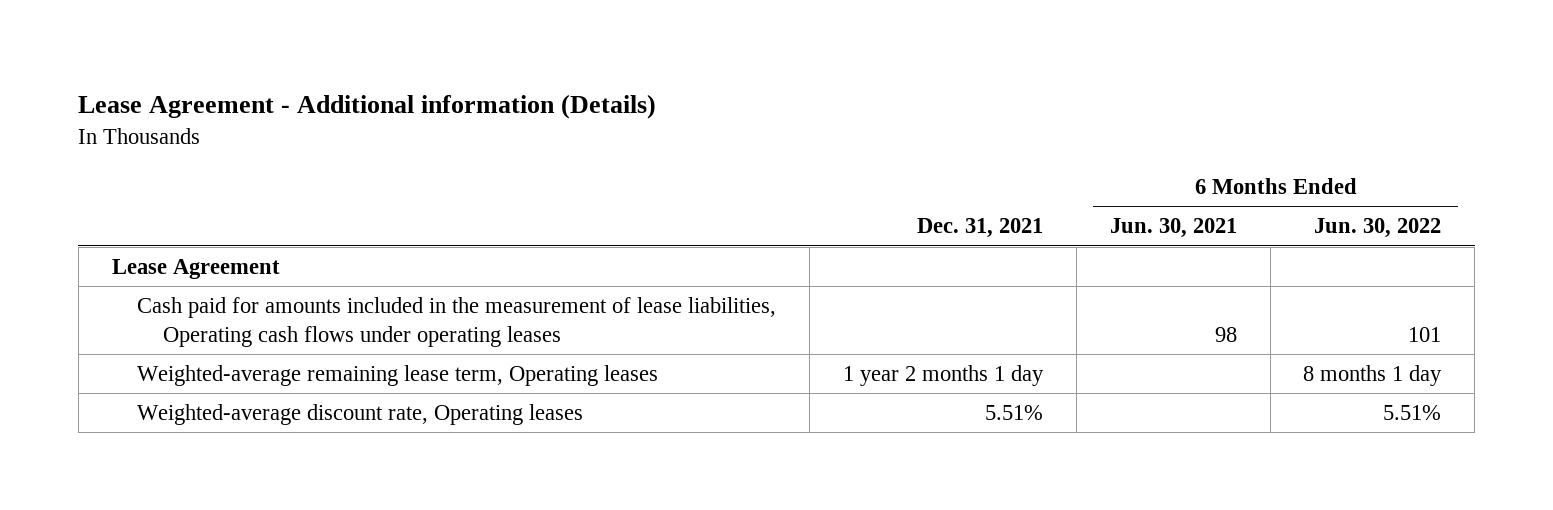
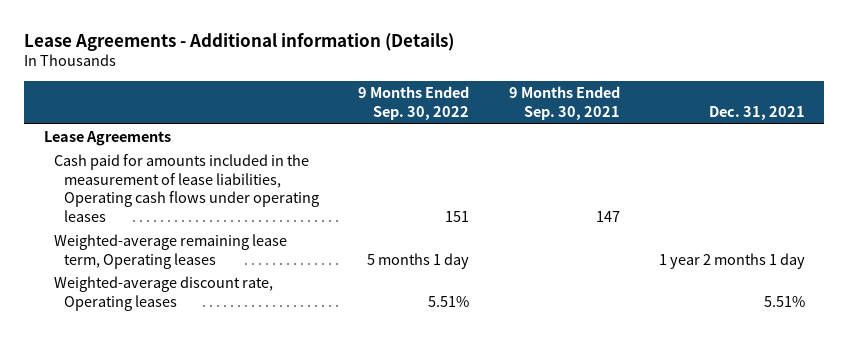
- Lease Agreement - Additional information (Details)
+ Lease Agreements - Additional information (Details)
- | Dec. 31, 2021 | 6 Months Ended Jun. 30, 2021 | 6 Months Ended Jun. 30, 2022
+ | 9 Months Ended Sep. 30, 2022 | 9 Months Ended Sep. 30, 2021 | Dec. 31, 2021
- Lease Agreement
+ Lease Agreements

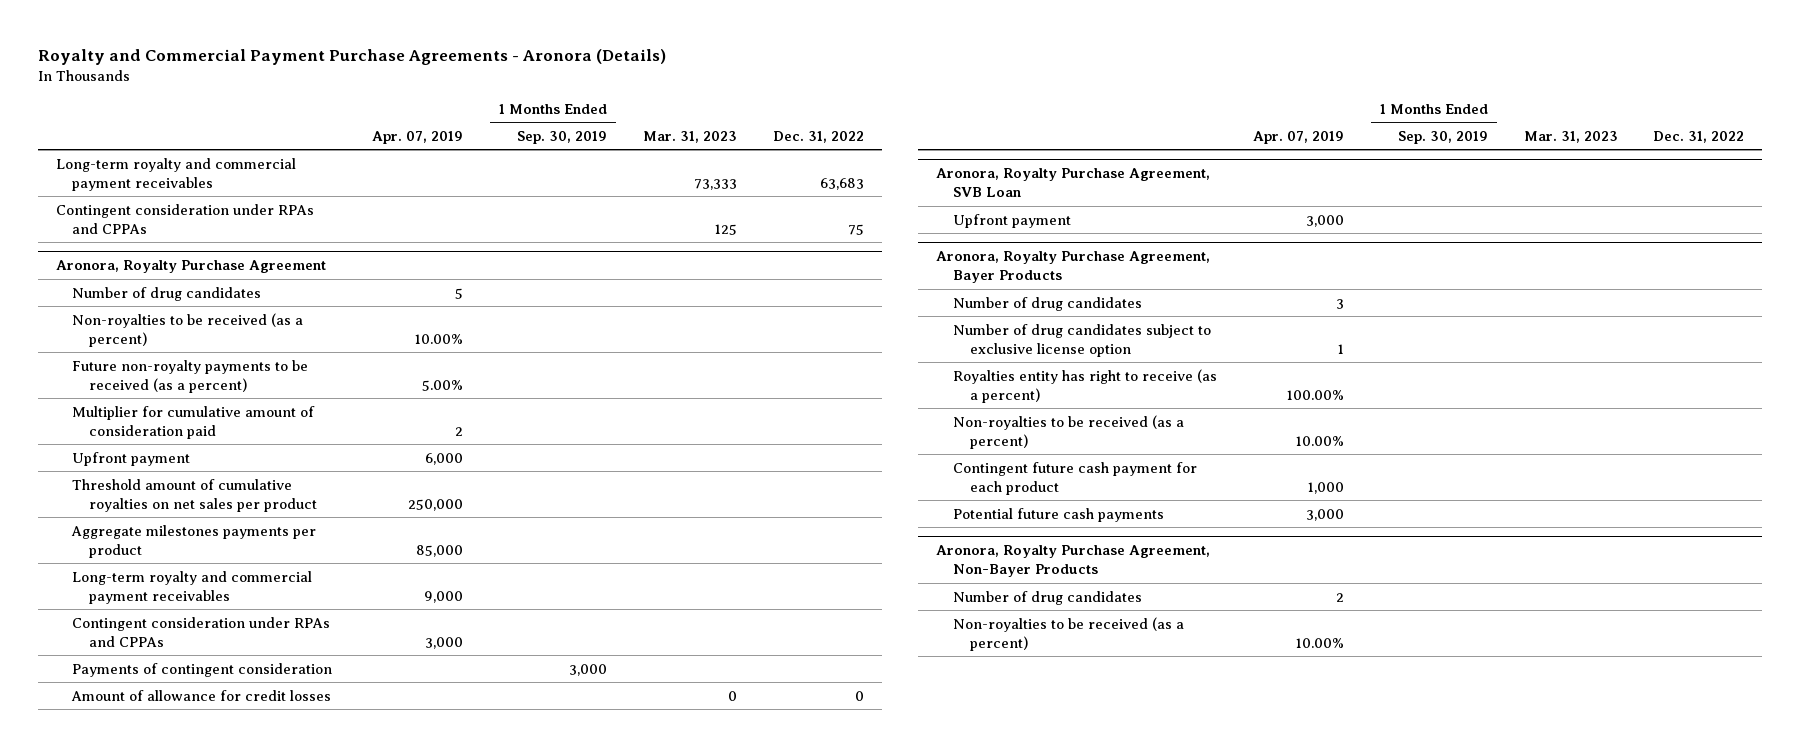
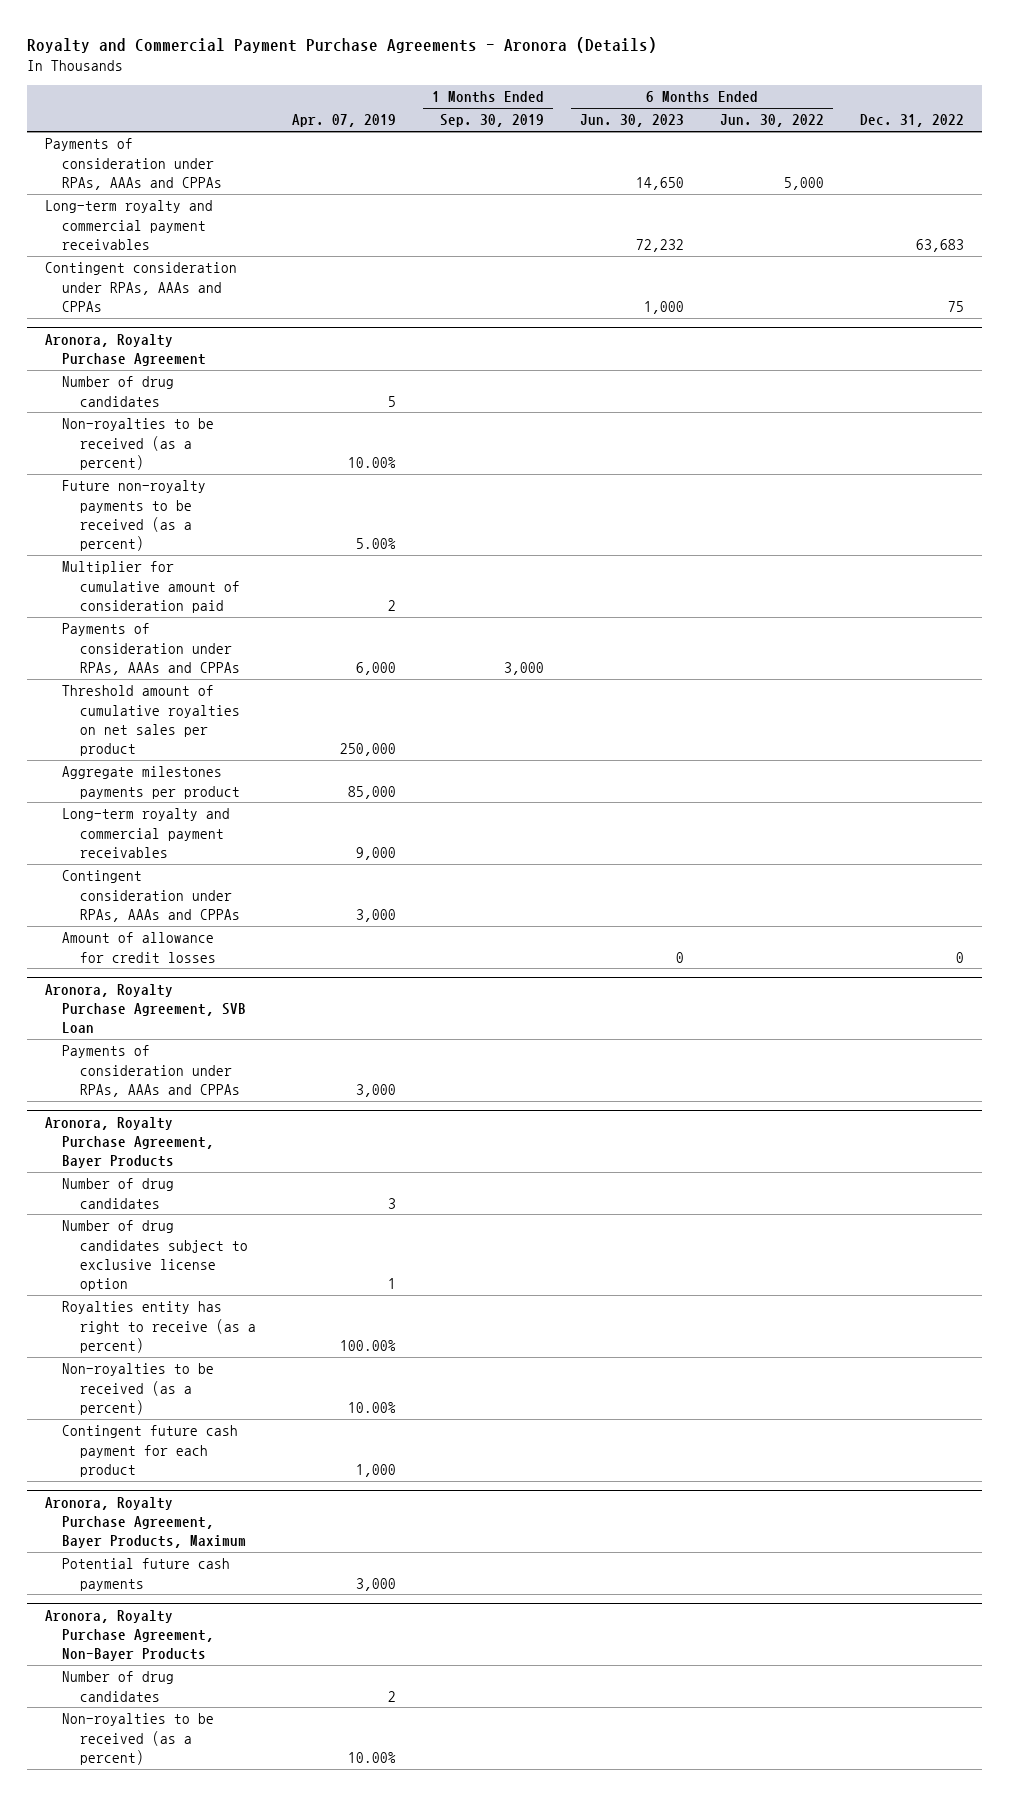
- | Apr. 07, 2019 | 1 Months Ended Sep. 30, 2019 | Mar. 31, 2023 | Dec. 31, 2022
+ | Apr. 07, 2019 | 1 Months Ended Sep. 30, 2019 | 6 Months Ended Jun. 30, 2023 | 6 Months Ended Jun. 30, 2022 | Dec. 31, 2022
+ Payments of consideration under RPAs, AAAs and CPPAs | | | 14,650 | 5,000 |
- Contingent consideration under RPAs and CPPAs | | | 125 | 75
+ Contingent consideration under RPAs, AAAs and CPPAs | | | 1,000 | | 75
@ Aronora, Royalty Purchase Agreement
- Upfront payment | 6,000 | | |
+ Payments of consideration under RPAs, AAAs and CPPAs | 6,000 | 3,000 | | |
- Contingent consideration under RPAs and CPPAs | 3,000 | | |
- Payments of contingent consideration | | 3,000 | |
+ Contingent consideration under RPAs, AAAs and CPPAs | 3,000 | | | |
@ Aronora, Royalty Purchase Agreement, SVB Loan
- Upfront payment | 3,000 | | |
+ Payments of consideration under RPAs, AAAs and CPPAs | 3,000 | | | |
+ Aronora, Royalty Purchase Agreement, Bayer Products, Maximum

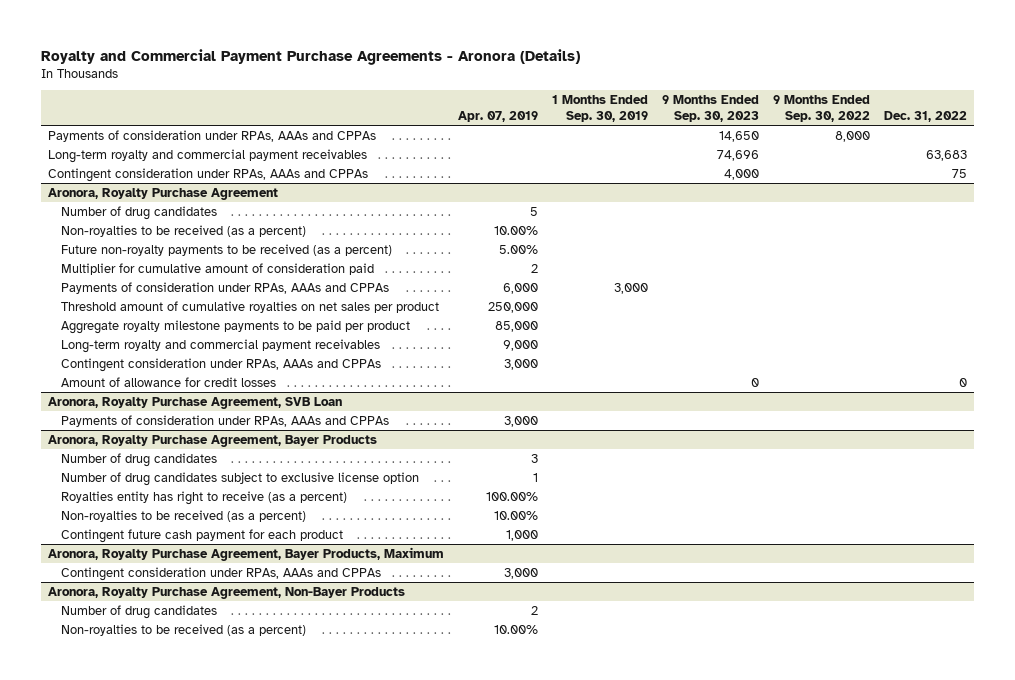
- | Apr. 07, 2019 | 1 Months Ended Sep. 30, 2019 | 6 Months Ended Jun. 30, 2023 | 6 Months Ended Jun. 30, 2022 | Dec. 31, 2022
+ | Apr. 07, 2019 | 1 Months Ended Sep. 30, 2019 | 9 Months Ended Sep. 30, 2023 | 9 Months Ended Sep. 30, 2022 | Dec. 31, 2022
@ Aronora, Royalty Purchase Agreement
- Aggregate milestones payments per product | 85,000 | | | |
+ Aggregate royalty milestone payments to be paid per product | 85,000 | | | |
@ Aronora, Royalty Purchase Agreement, Bayer Products, Maximum
- Potential future cash payments | 3,000 | | | |
+ Contingent consideration under RPAs, AAAs and CPPAs | 3,000 | | | |

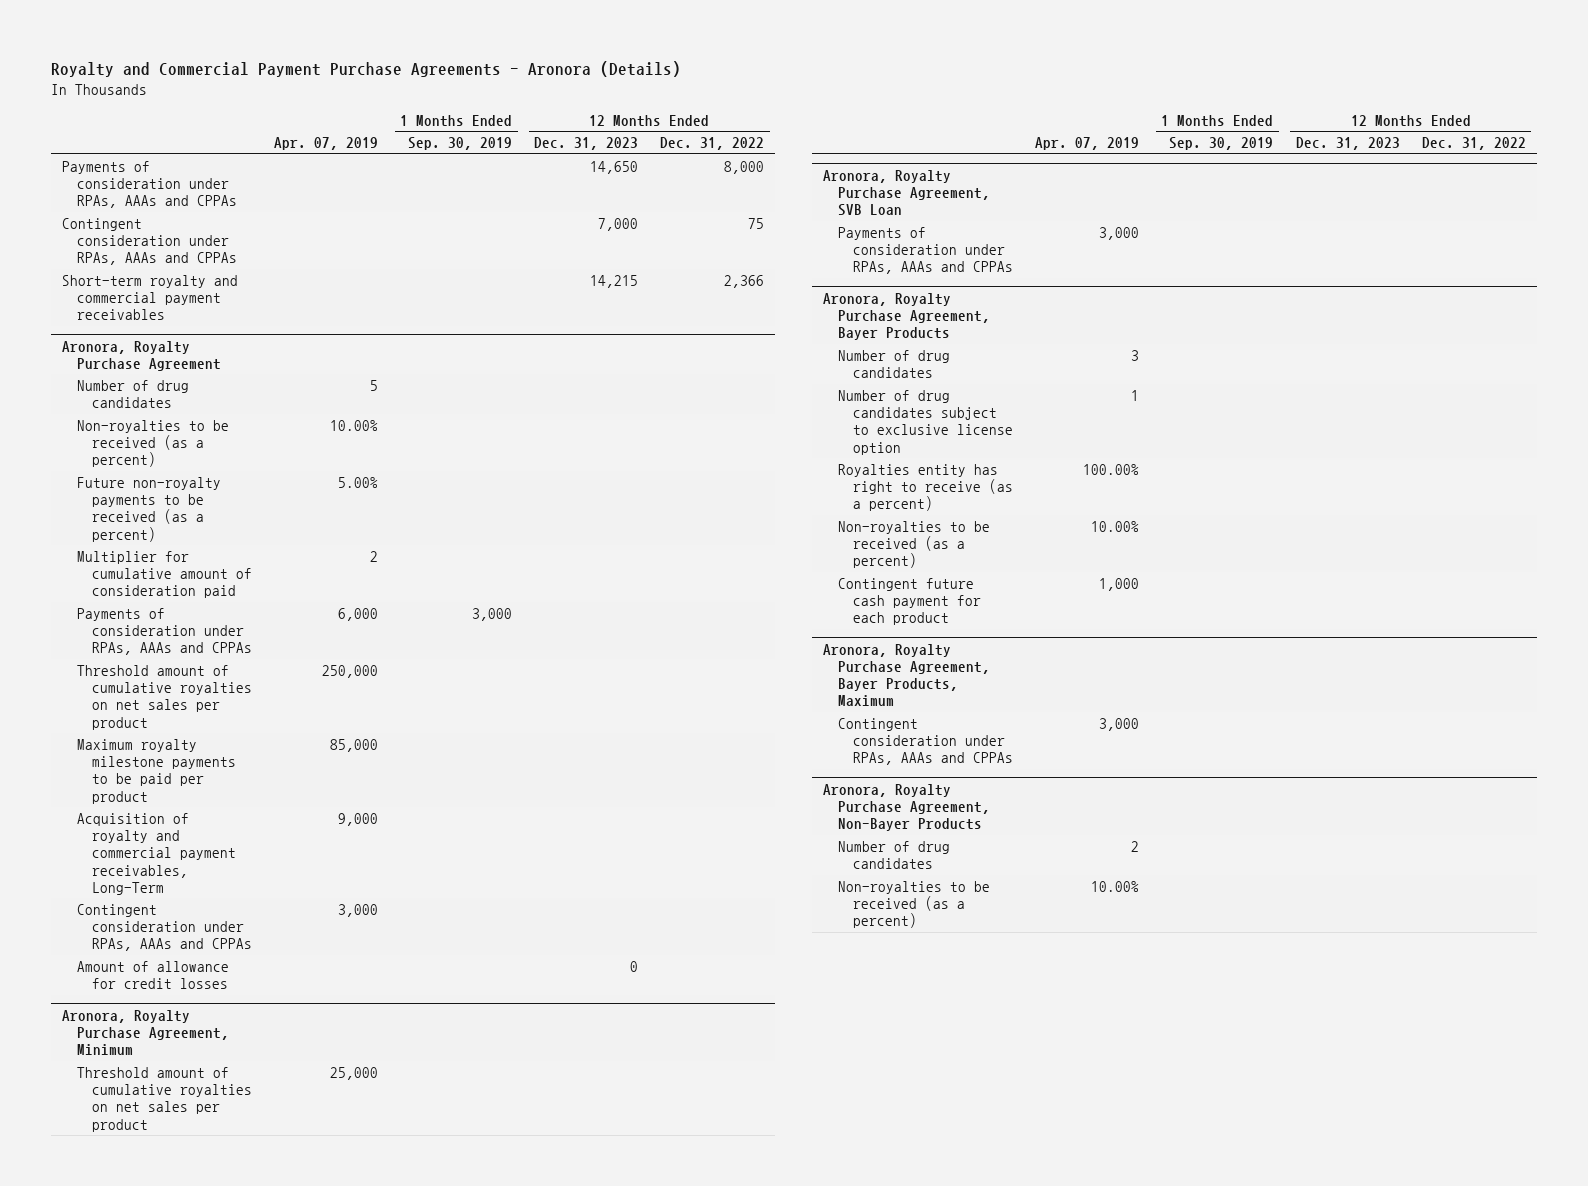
- | Apr. 07, 2019 | 1 Months Ended Sep. 30, 2019 | 9 Months Ended Sep. 30, 2023 | 9 Months Ended Sep. 30, 2022 | Dec. 31, 2022
+ | Apr. 07, 2019 | 1 Months Ended Sep. 30, 2019 | 12 Months Ended Dec. 31, 2023 | 12 Months Ended Dec. 31, 2022
- Long-term royalty and commercial payment receivables | | | 74,696 | | 63,683
+ Short-term royalty and commercial payment receivables | | | 14,215 | 2,366
@ Aronora, Royalty Purchase Agreement
- Aggregate royalty milestone payments to be paid per product | 85,000 | | | |
- Long-term royalty and commercial payment receivables | 9,000 | | | |
+ Maximum royalty milestone payments to be paid per product | 85,000 | | |
+ Acquisition of royalty and commercial payment receivables, Long-Term | 9,000 | | |
+ Aronora, Royalty Purchase Agreement, Minimum
+ Threshold amount of cumulative royalties on net sales per product | 25,000 | | |

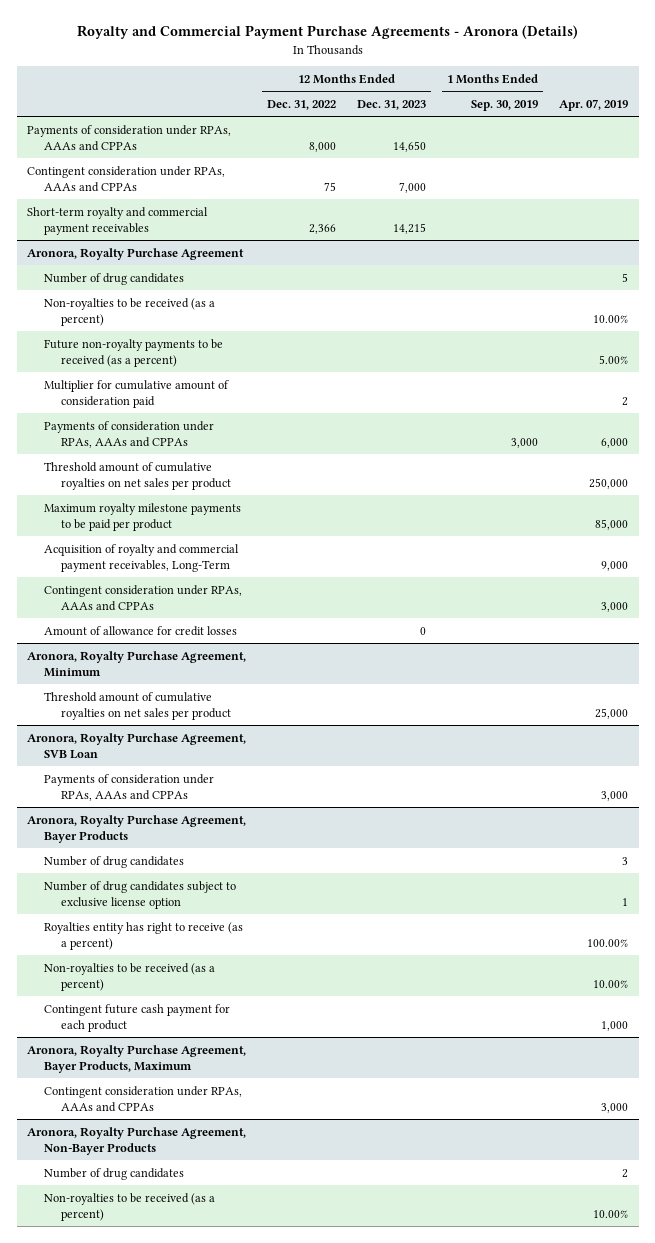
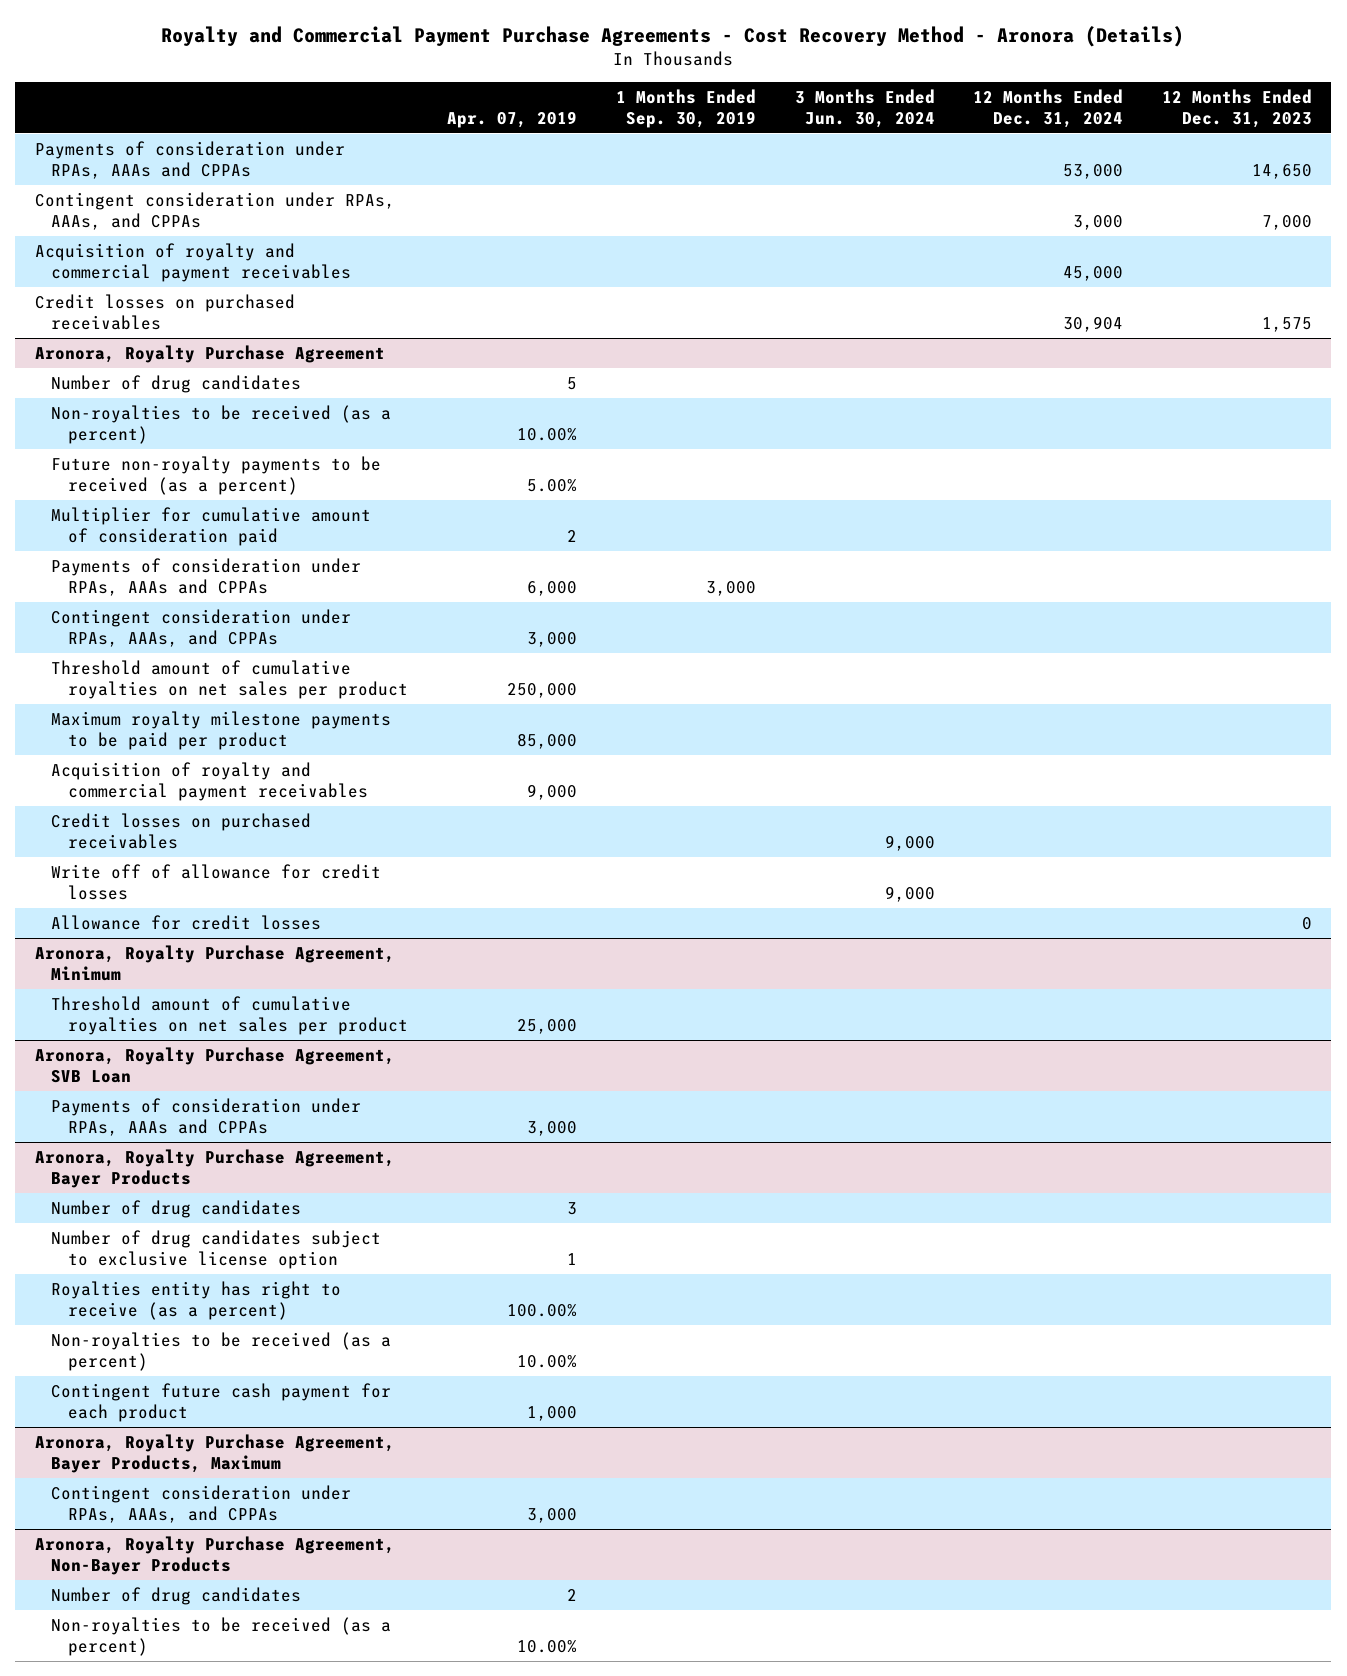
- Royalty and Commercial Payment Purchase Agreements - Aronora (Details)
+ Royalty and Commercial Payment Purchase Agreements - Cost Recovery Method - Aronora (Details)
- | 12 Months Ended Dec. 31, 2022 | 12 Months Ended Dec. 31, 2023 | 1 Months Ended Sep. 30, 2019 | Apr. 07, 2019
+ | Apr. 07, 2019 | 1 Months Ended Sep. 30, 2019 | 3 Months Ended Jun. 30, 2024 | 12 Months Ended Dec. 31, 2024 | 12 Months Ended Dec. 31, 2023
- Contingent consideration under RPAs, AAAs and CPPAs | 75 | 7,000 | |
- Short-term royalty and commercial payment receivables | 2,366 | 14,215 | |
+ Contingent consideration under RPAs, AAAs, and CPPAs | | | | 3,000 | 7,000
+ Acquisition of royalty and commercial payment receivables | | | | 45,000 |
+ Credit losses on purchased receivables | | | | 30,904 | 1,575
@ Aronora, Royalty Purchase Agreement
+ Contingent consideration under RPAs, AAAs, and CPPAs | 3,000 | | | |
- Acquisition of royalty and commercial payment receivables, Long-Term | | | | 9,000
- Contingent consideration under RPAs, AAAs and CPPAs | | | | 3,000
- Amount of allowance for credit losses | | 0 | |
+ Acquisition of royalty and commercial payment receivables | 9,000 | | | |
+ Credit losses on purchased receivables | | | 9,000 | |
+ Write off of allowance for credit losses | | | 9,000 | |
+ Allowance for credit losses | | | | | 0
@ Aronora, Royalty Purchase Agreement, Bayer Products, Maximum
- Contingent consideration under RPAs, AAAs and CPPAs | | | | 3,000
+ Contingent consideration under RPAs, AAAs, and CPPAs | 3,000 | | | |

